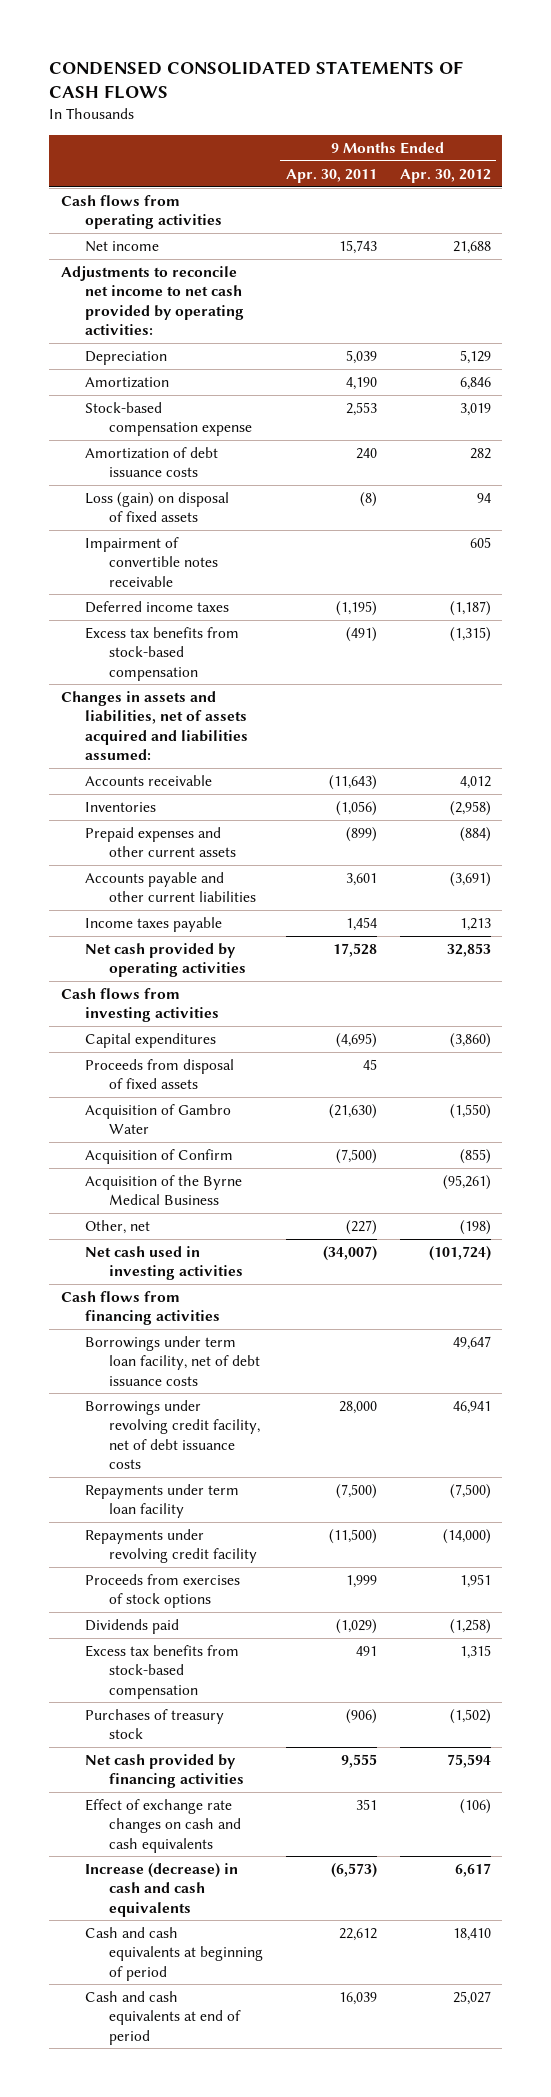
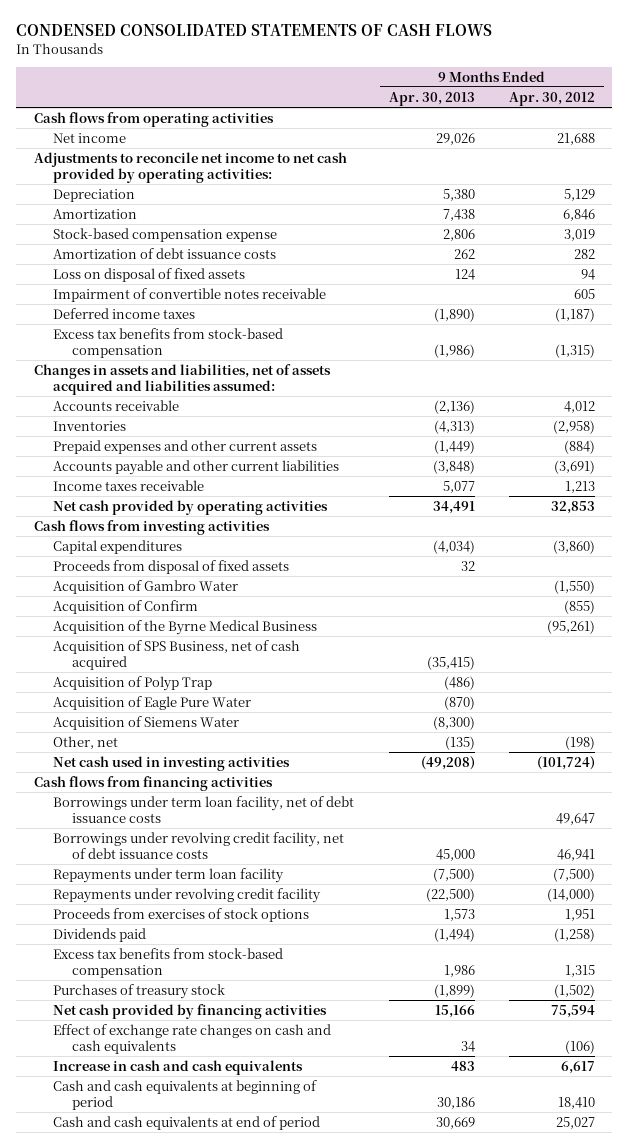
- | 9 Months Ended Apr. 30, 2011 | 9 Months Ended Apr. 30, 2012
+ | 9 Months Ended Apr. 30, 2013 | 9 Months Ended Apr. 30, 2012
- Loss (gain) on disposal of fixed assets | (8) | 94
+ Loss on disposal of fixed assets | 124 | 94
- Income taxes payable | 1,454 | 1,213
+ Income taxes receivable | 5,077 | 1,213
+ Acquisition of SPS Business, net of cash acquired | (35,415) |
+ Acquisition of Polyp Trap | (486) |
+ Acquisition of Eagle Pure Water | (870) |
+ Acquisition of Siemens Water | (8,300) |
- Increase (decrease) in cash and cash equivalents | (6,573) | 6,617
+ Increase in cash and cash equivalents | 483 | 6,617

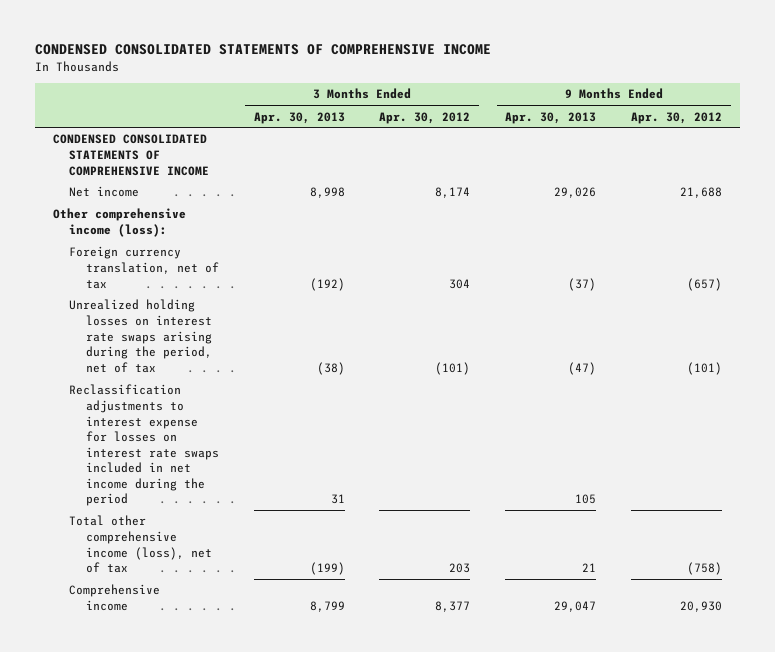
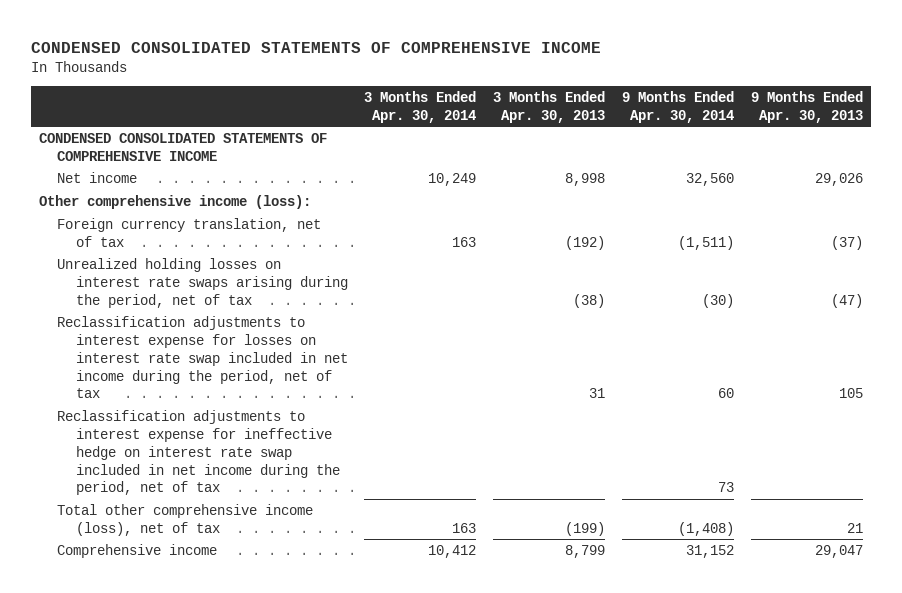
- | 3 Months Ended Apr. 30, 2013 | 3 Months Ended Apr. 30, 2012 | 9 Months Ended Apr. 30, 2013 | 9 Months Ended Apr. 30, 2012
+ | 3 Months Ended Apr. 30, 2014 | 3 Months Ended Apr. 30, 2013 | 9 Months Ended Apr. 30, 2014 | 9 Months Ended Apr. 30, 2013
- Reclassification adjustments to interest expense for losses on interest rate swaps included in net income during the period | 31 | | 105 |
+ Reclassification adjustments to interest expense for losses on interest rate swap included in net income during the period, net of tax | | 31 | 60 | 105
+ Reclassification adjustments to interest expense for ineffective hedge on interest rate swap included in net income during the period, net of tax | | | 73 |

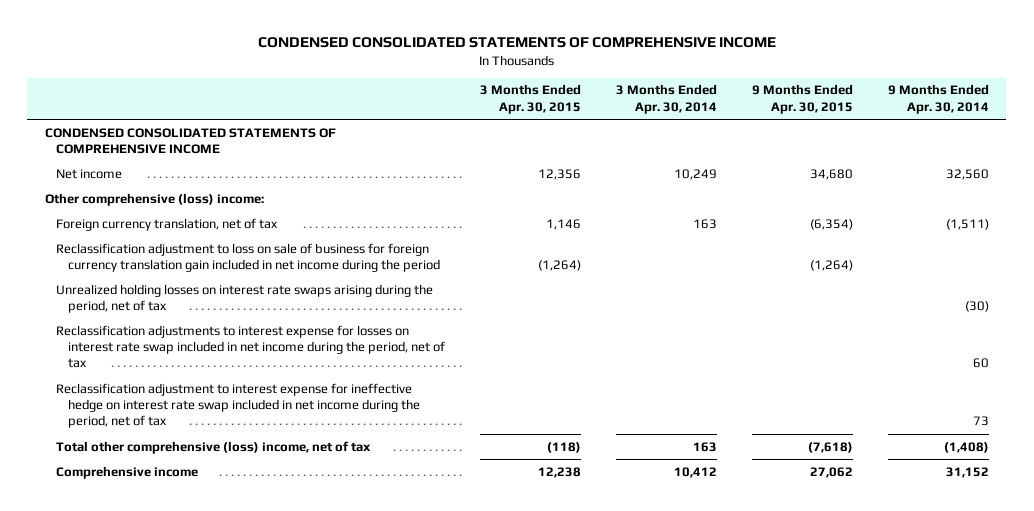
- | 3 Months Ended Apr. 30, 2014 | 3 Months Ended Apr. 30, 2013 | 9 Months Ended Apr. 30, 2014 | 9 Months Ended Apr. 30, 2013
+ | 3 Months Ended Apr. 30, 2015 | 3 Months Ended Apr. 30, 2014 | 9 Months Ended Apr. 30, 2015 | 9 Months Ended Apr. 30, 2014
- Other comprehensive income (loss):
+ Other comprehensive (loss) income:
+ Reclassification adjustment to loss on sale of business for foreign currency translation gain included in net income during the period | (1,264) | | (1,264) |
- Reclassification adjustments to interest expense for ineffective hedge on interest rate swap included in net income during the period, net of tax | | | 73 |
- Total other comprehensive income (loss), net of tax | 163 | (199) | (1,408) | 21
+ Reclassification adjustment to interest expense for ineffective hedge on interest rate swap included in net income during the period, net of tax | | | | 73
+ Total other comprehensive (loss) income, net of tax | (118) | 163 | (7,618) | (1,408)

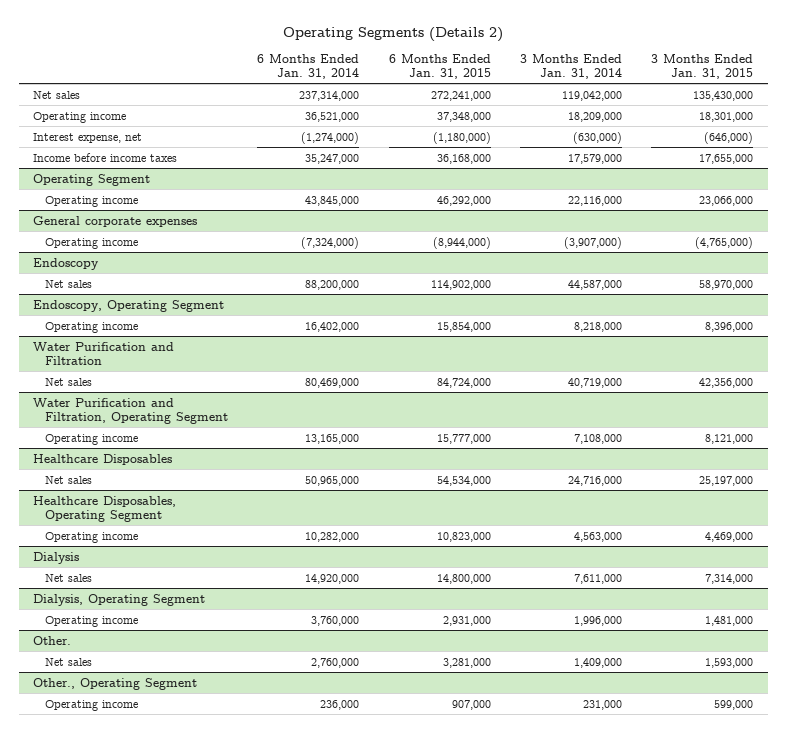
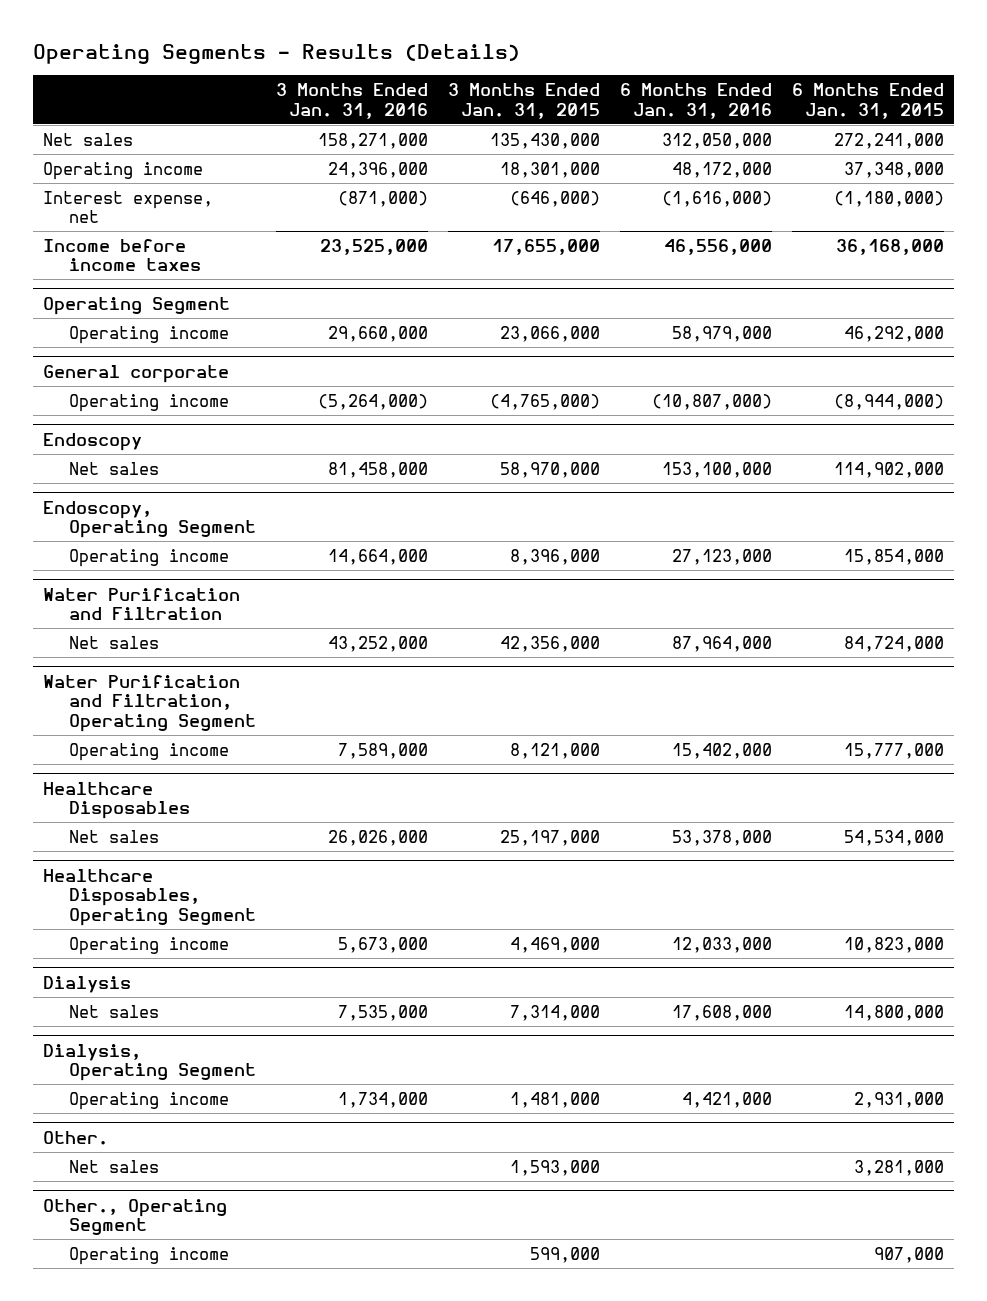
- Operating Segments (Details 2)
+ Operating Segments - Results (Details)
- | 6 Months Ended Jan. 31, 2014 | 6 Months Ended Jan. 31, 2015 | 3 Months Ended Jan. 31, 2014 | 3 Months Ended Jan. 31, 2015
+ | 3 Months Ended Jan. 31, 2016 | 3 Months Ended Jan. 31, 2015 | 6 Months Ended Jan. 31, 2016 | 6 Months Ended Jan. 31, 2015
- General corporate expenses
+ General corporate

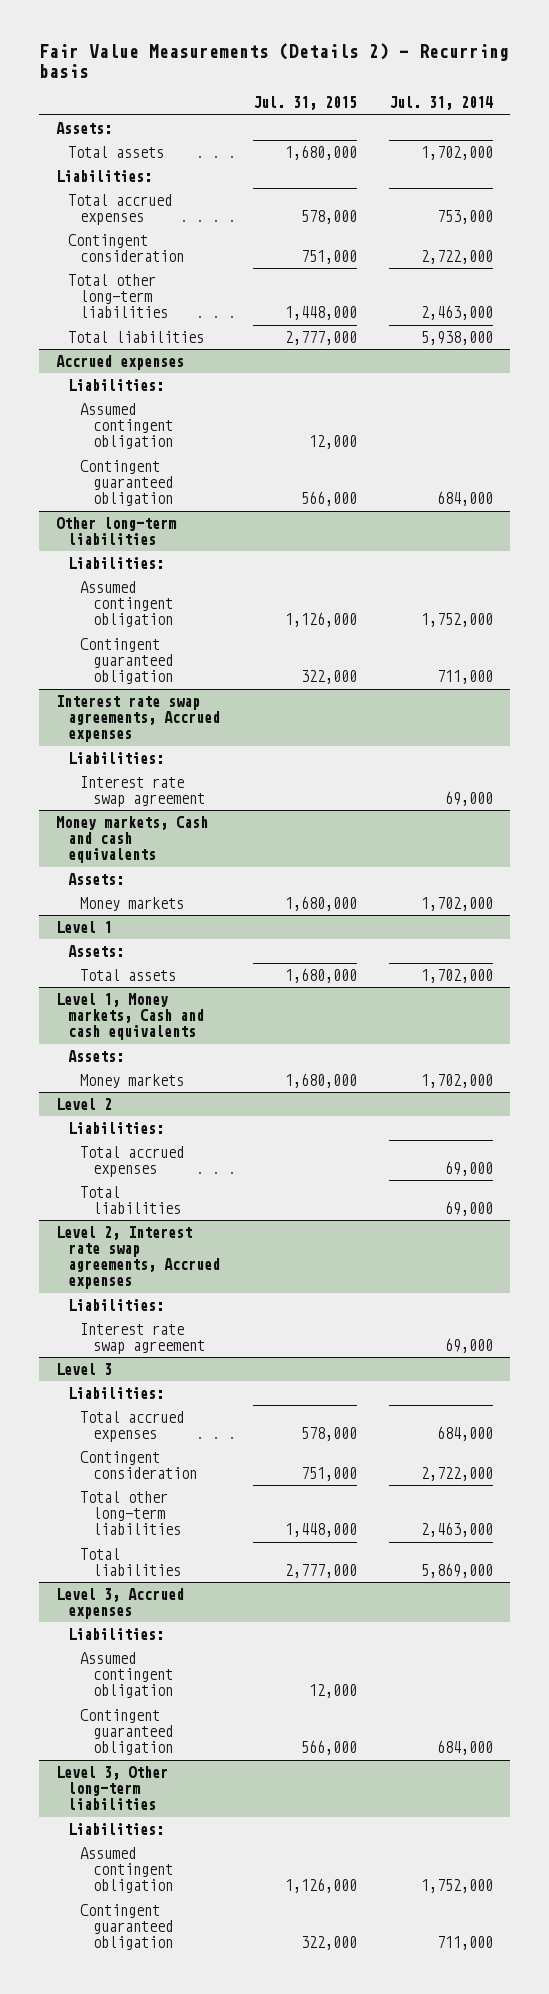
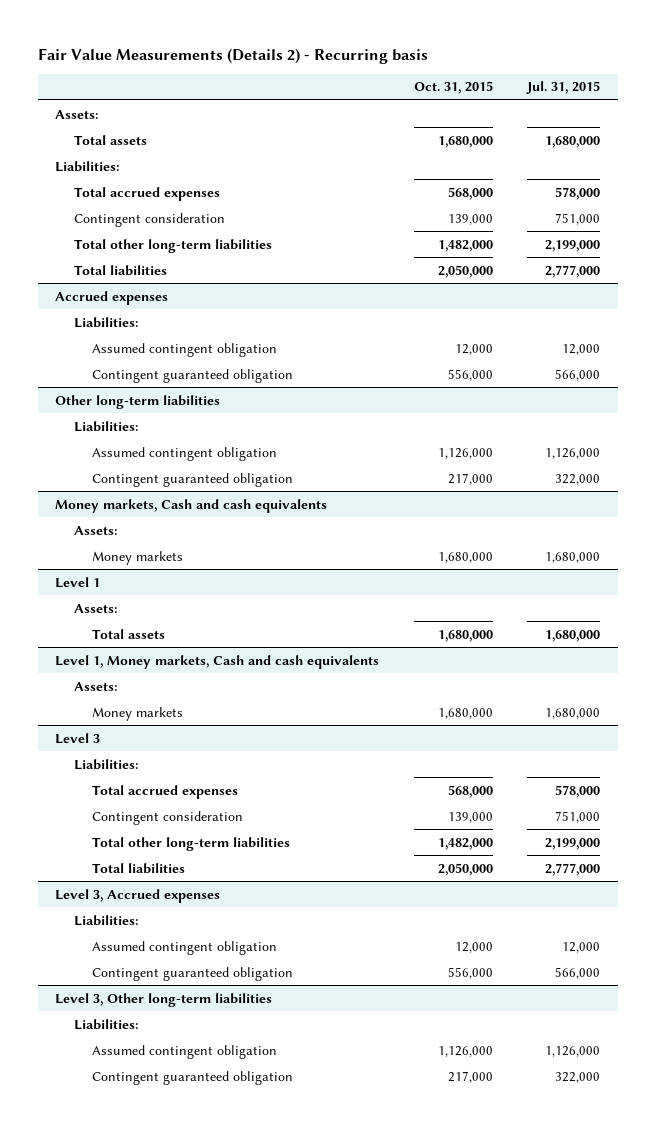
- | Jul. 31, 2015 | Jul. 31, 2014
+ | Oct. 31, 2015 | Jul. 31, 2015
- Total other long-term liabilities | 1,448,000 | 2,463,000
+ Total other long-term liabilities | 1,482,000 | 2,199,000
- Interest rate swap agreements, Accrued expenses
- Liabilities:
- Interest rate swap agreement | | 69,000
- Level 2
- Liabilities:
- Total accrued expenses | | 69,000
- Total liabilities | | 69,000
- Level 2, Interest rate swap agreements, Accrued expenses
- Liabilities:
- Interest rate swap agreement | | 69,000
@ Level 3
- Total other long-term liabilities | 1,448,000 | 2,463,000
+ Total other long-term liabilities | 1,482,000 | 2,199,000

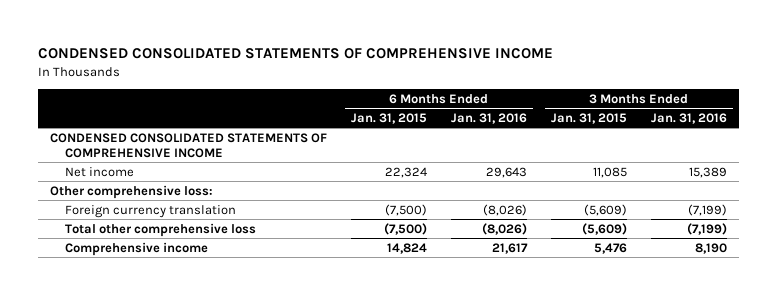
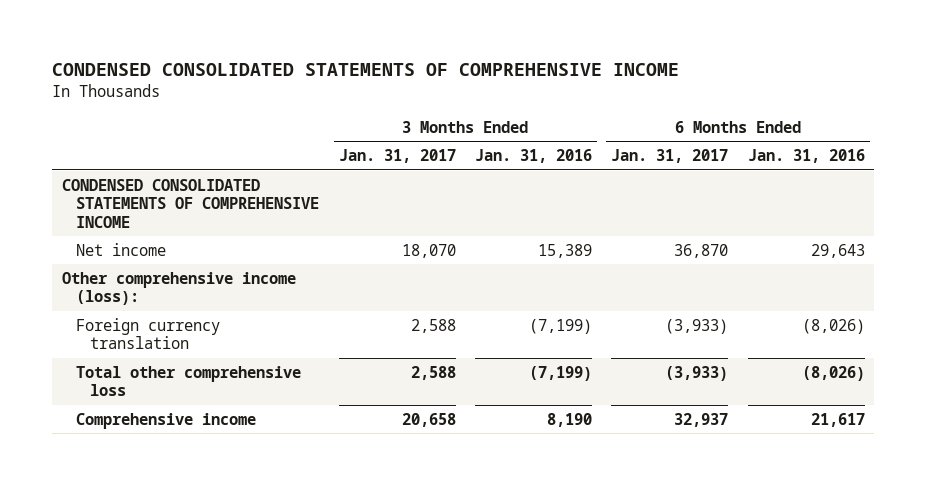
- | 6 Months Ended Jan. 31, 2015 | 6 Months Ended Jan. 31, 2016 | 3 Months Ended Jan. 31, 2015 | 3 Months Ended Jan. 31, 2016
+ | 3 Months Ended Jan. 31, 2017 | 3 Months Ended Jan. 31, 2016 | 6 Months Ended Jan. 31, 2017 | 6 Months Ended Jan. 31, 2016
- Other comprehensive loss:
+ Other comprehensive income (loss):

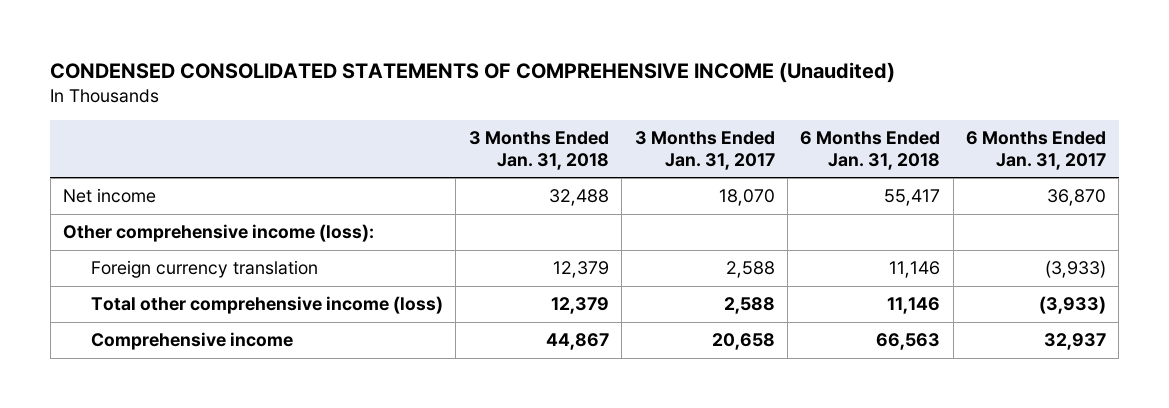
- CONDENSED CONSOLIDATED STATEMENTS OF COMPREHENSIVE INCOME
+ CONDENSED CONSOLIDATED STATEMENTS OF COMPREHENSIVE INCOME (Unaudited)
- | 3 Months Ended Jan. 31, 2017 | 3 Months Ended Jan. 31, 2016 | 6 Months Ended Jan. 31, 2017 | 6 Months Ended Jan. 31, 2016
+ | 3 Months Ended Jan. 31, 2018 | 3 Months Ended Jan. 31, 2017 | 6 Months Ended Jan. 31, 2018 | 6 Months Ended Jan. 31, 2017
- CONDENSED CONSOLIDATED STATEMENTS OF COMPREHENSIVE INCOME
- Total other comprehensive loss | 2,588 | (7,199) | (3,933) | (8,026)
+ Total other comprehensive income (loss) | 12,379 | 2,588 | 11,146 | (3,933)

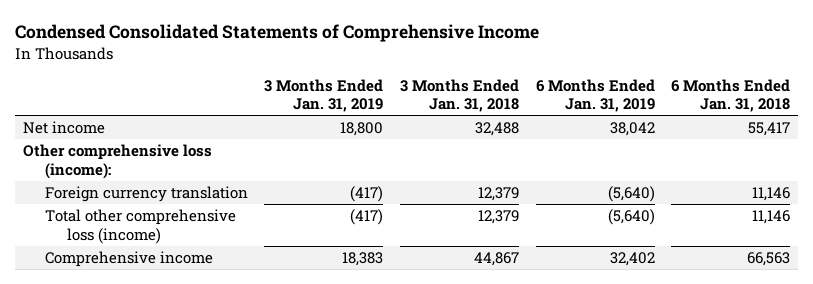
- CONDENSED CONSOLIDATED STATEMENTS OF COMPREHENSIVE INCOME (Unaudited)
+ Condensed Consolidated Statements of Comprehensive Income
- | 3 Months Ended Jan. 31, 2018 | 3 Months Ended Jan. 31, 2017 | 6 Months Ended Jan. 31, 2018 | 6 Months Ended Jan. 31, 2017
+ | 3 Months Ended Jan. 31, 2019 | 3 Months Ended Jan. 31, 2018 | 6 Months Ended Jan. 31, 2019 | 6 Months Ended Jan. 31, 2018
- Other comprehensive income (loss):
+ Other comprehensive loss (income):
- Total other comprehensive income (loss) | 12,379 | 2,588 | 11,146 | (3,933)
+ Total other comprehensive loss (income) | (417) | 12,379 | (5,640) | 11,146

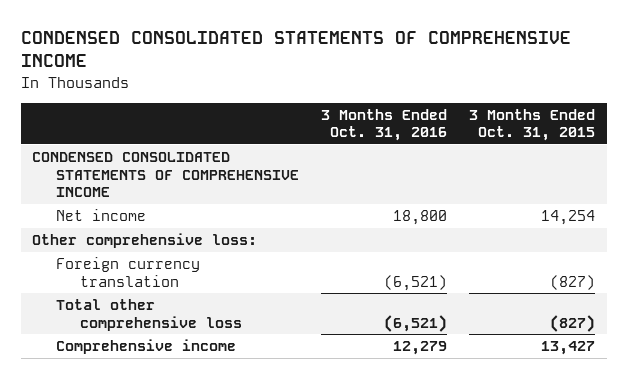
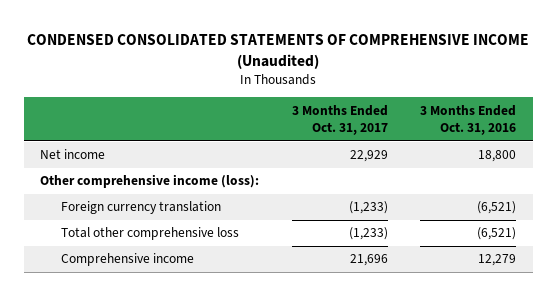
- CONDENSED CONSOLIDATED STATEMENTS OF COMPREHENSIVE INCOME
+ CONDENSED CONSOLIDATED STATEMENTS OF COMPREHENSIVE INCOME (Unaudited)
- | 3 Months Ended Oct. 31, 2016 | 3 Months Ended Oct. 31, 2015
+ | 3 Months Ended Oct. 31, 2017 | 3 Months Ended Oct. 31, 2016
- CONDENSED CONSOLIDATED STATEMENTS OF COMPREHENSIVE INCOME
- Other comprehensive loss:
+ Other comprehensive income (loss):

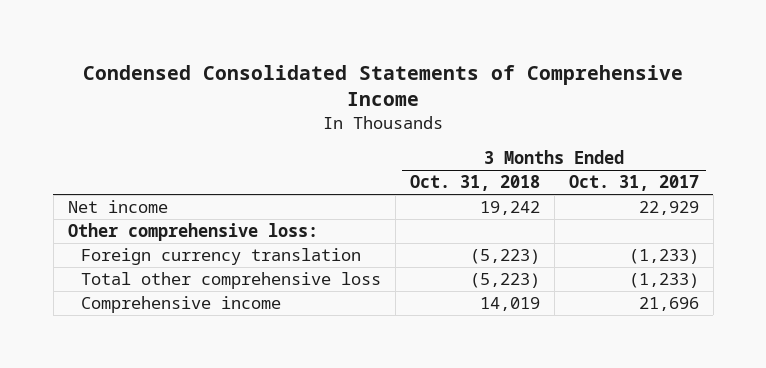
- CONDENSED CONSOLIDATED STATEMENTS OF COMPREHENSIVE INCOME (Unaudited)
+ Condensed Consolidated Statements of Comprehensive Income
- | 3 Months Ended Oct. 31, 2017 | 3 Months Ended Oct. 31, 2016
+ | 3 Months Ended Oct. 31, 2018 | 3 Months Ended Oct. 31, 2017
- Other comprehensive income (loss):
+ Other comprehensive loss:

